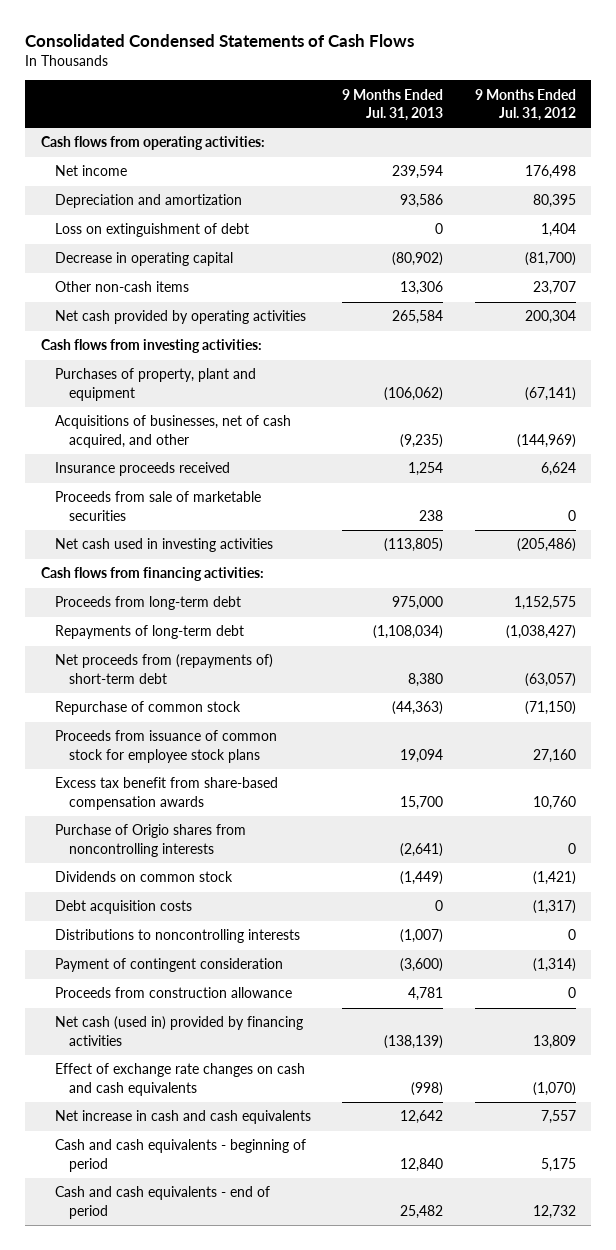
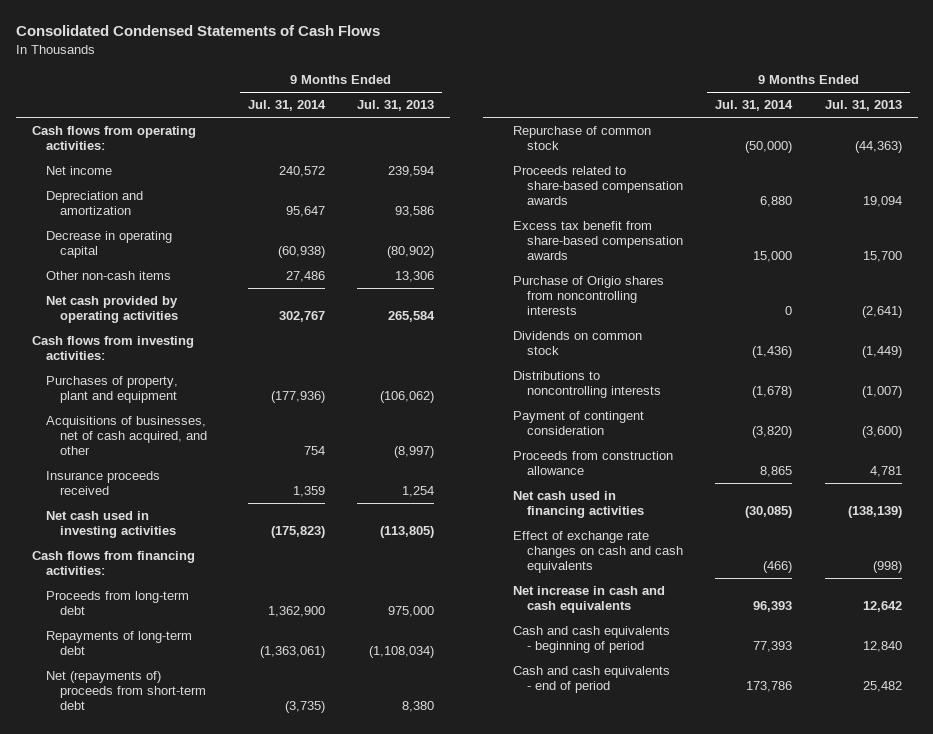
- | 9 Months Ended Jul. 31, 2013 | 9 Months Ended Jul. 31, 2012
+ | 9 Months Ended Jul. 31, 2014 | 9 Months Ended Jul. 31, 2013
- Loss on extinguishment of debt | 0 | 1,404
- Acquisitions of businesses, net of cash acquired, and other | (9,235) | (144,969)
+ Acquisitions of businesses, net of cash acquired, and other | 754 | (8,997)
- Proceeds from sale of marketable securities | 238 | 0
- Net proceeds from (repayments of) short-term debt | 8,380 | (63,057)
+ Net (repayments of) proceeds from short-term debt | (3,735) | 8,380
- Proceeds from issuance of common stock for employee stock plans | 19,094 | 27,160
+ Proceeds related to share-based compensation awards | 6,880 | 19,094
- Debt acquisition costs | 0 | (1,317)
- Net cash (used in) provided by financing activities | (138,139) | 13,809
+ Net cash used in financing activities | (30,085) | (138,139)

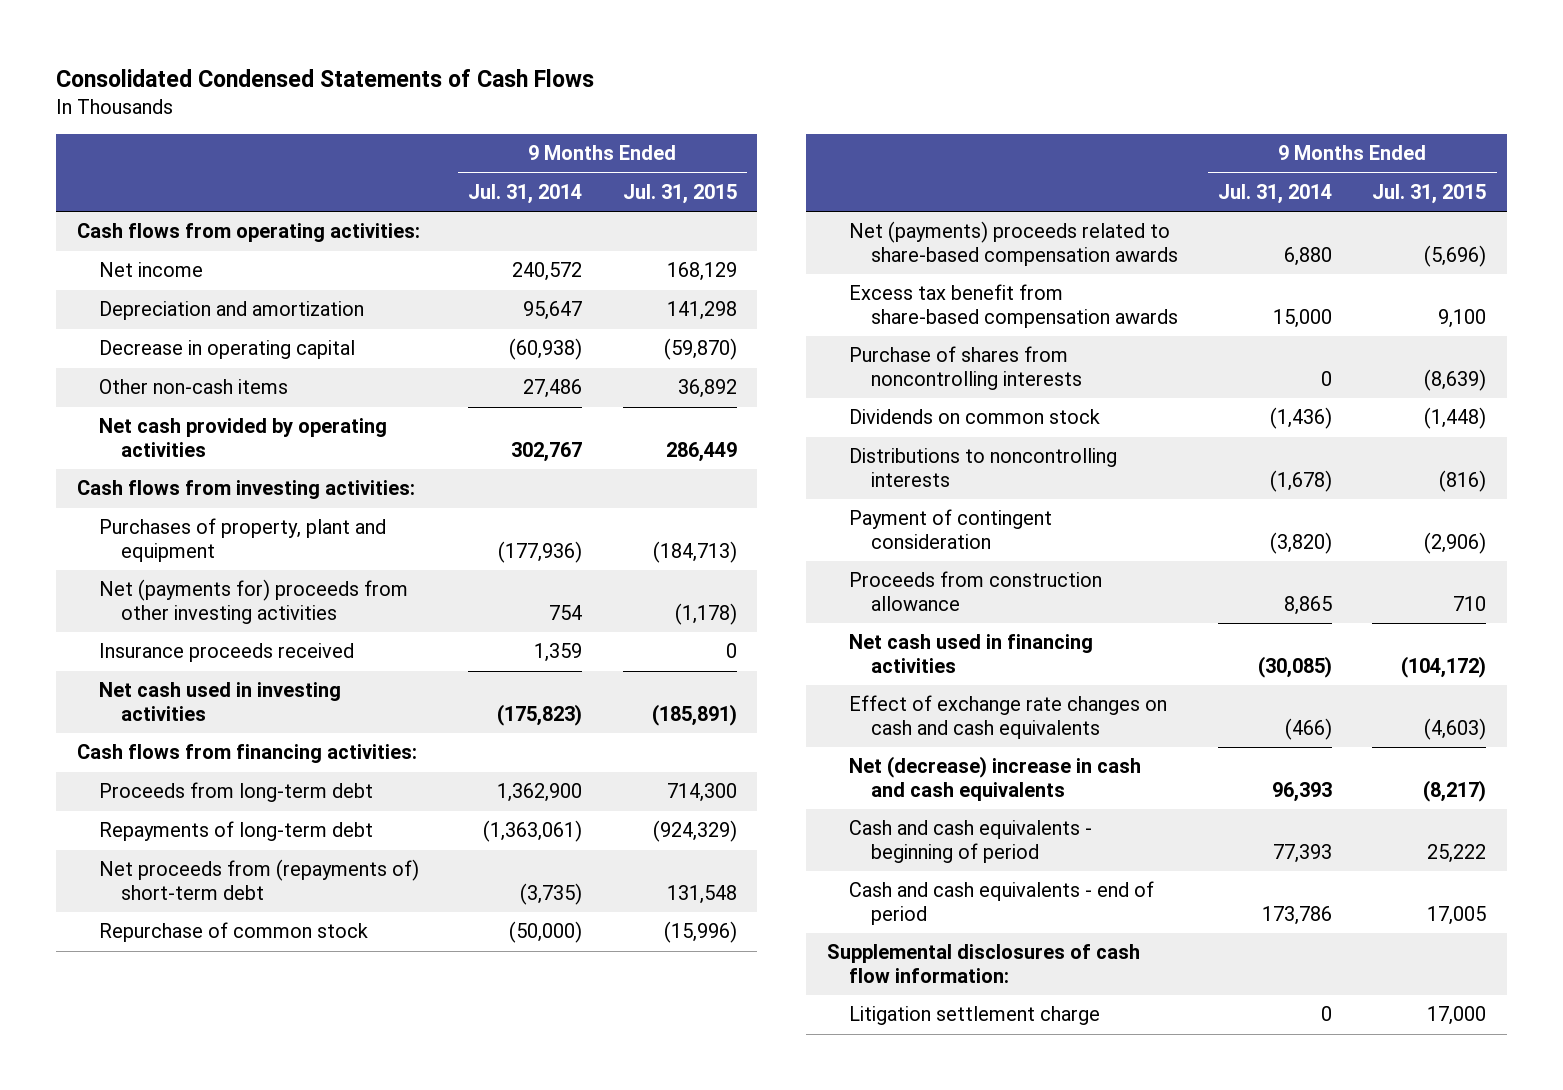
- | 9 Months Ended Jul. 31, 2014 | 9 Months Ended Jul. 31, 2013
+ | 9 Months Ended Jul. 31, 2014 | 9 Months Ended Jul. 31, 2015
- Acquisitions of businesses, net of cash acquired, and other | 754 | (8,997)
+ Net (payments for) proceeds from other investing activities | 754 | (1,178)
- Net (repayments of) proceeds from short-term debt | (3,735) | 8,380
+ Net proceeds from (repayments of) short-term debt | (3,735) | 131,548
- Proceeds related to share-based compensation awards | 6,880 | 19,094
+ Net (payments) proceeds related to share-based compensation awards | 6,880 | (5,696)
- Purchase of Origio shares from noncontrolling interests | 0 | (2,641)
+ Purchase of shares from noncontrolling interests | 0 | (8,639)
- Net increase in cash and cash equivalents | 96,393 | 12,642
+ Net (decrease) increase in cash and cash equivalents | 96,393 | (8,217)
+ Supplemental disclosures of cash flow information:
+ Litigation settlement charge | 0 | 17,000

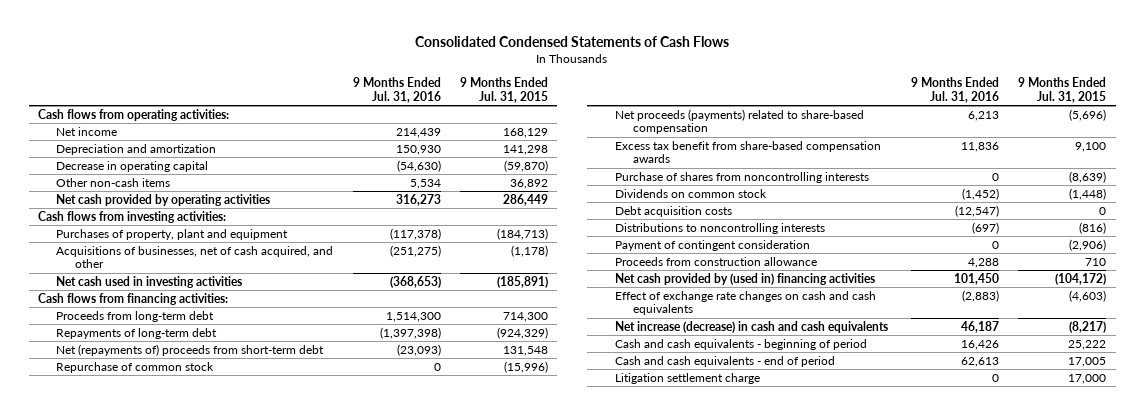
- | 9 Months Ended Jul. 31, 2014 | 9 Months Ended Jul. 31, 2015
+ | 9 Months Ended Jul. 31, 2016 | 9 Months Ended Jul. 31, 2015
- Net (payments for) proceeds from other investing activities | 754 | (1,178)
- Insurance proceeds received | 1,359 | 0
+ Acquisitions of businesses, net of cash acquired, and other | (251,275) | (1,178)
- Net proceeds from (repayments of) short-term debt | (3,735) | 131,548
+ Net (repayments of) proceeds from short-term debt | (23,093) | 131,548
- Net (payments) proceeds related to share-based compensation awards | 6,880 | (5,696)
+ Net proceeds (payments) related to share-based compensation | 6,213 | (5,696)
+ Debt acquisition costs | (12,547) | 0
- Net cash used in financing activities | (30,085) | (104,172)
+ Net cash provided by (used in) financing activities | 101,450 | (104,172)
- Net (decrease) increase in cash and cash equivalents | 96,393 | (8,217)
+ Net increase (decrease) in cash and cash equivalents | 46,187 | (8,217)
- Supplemental disclosures of cash flow information:

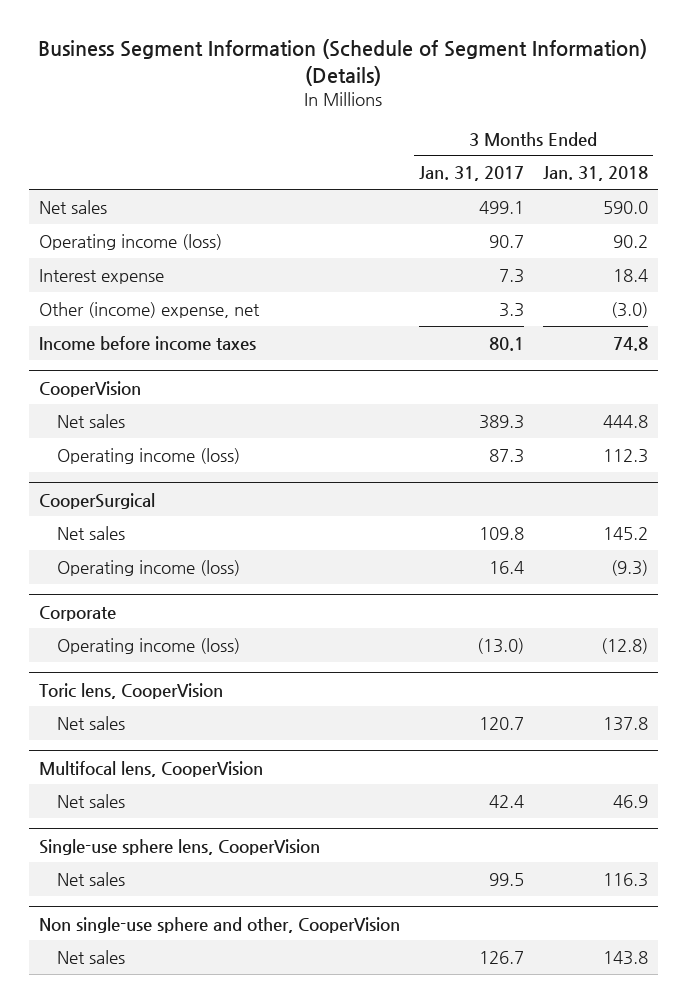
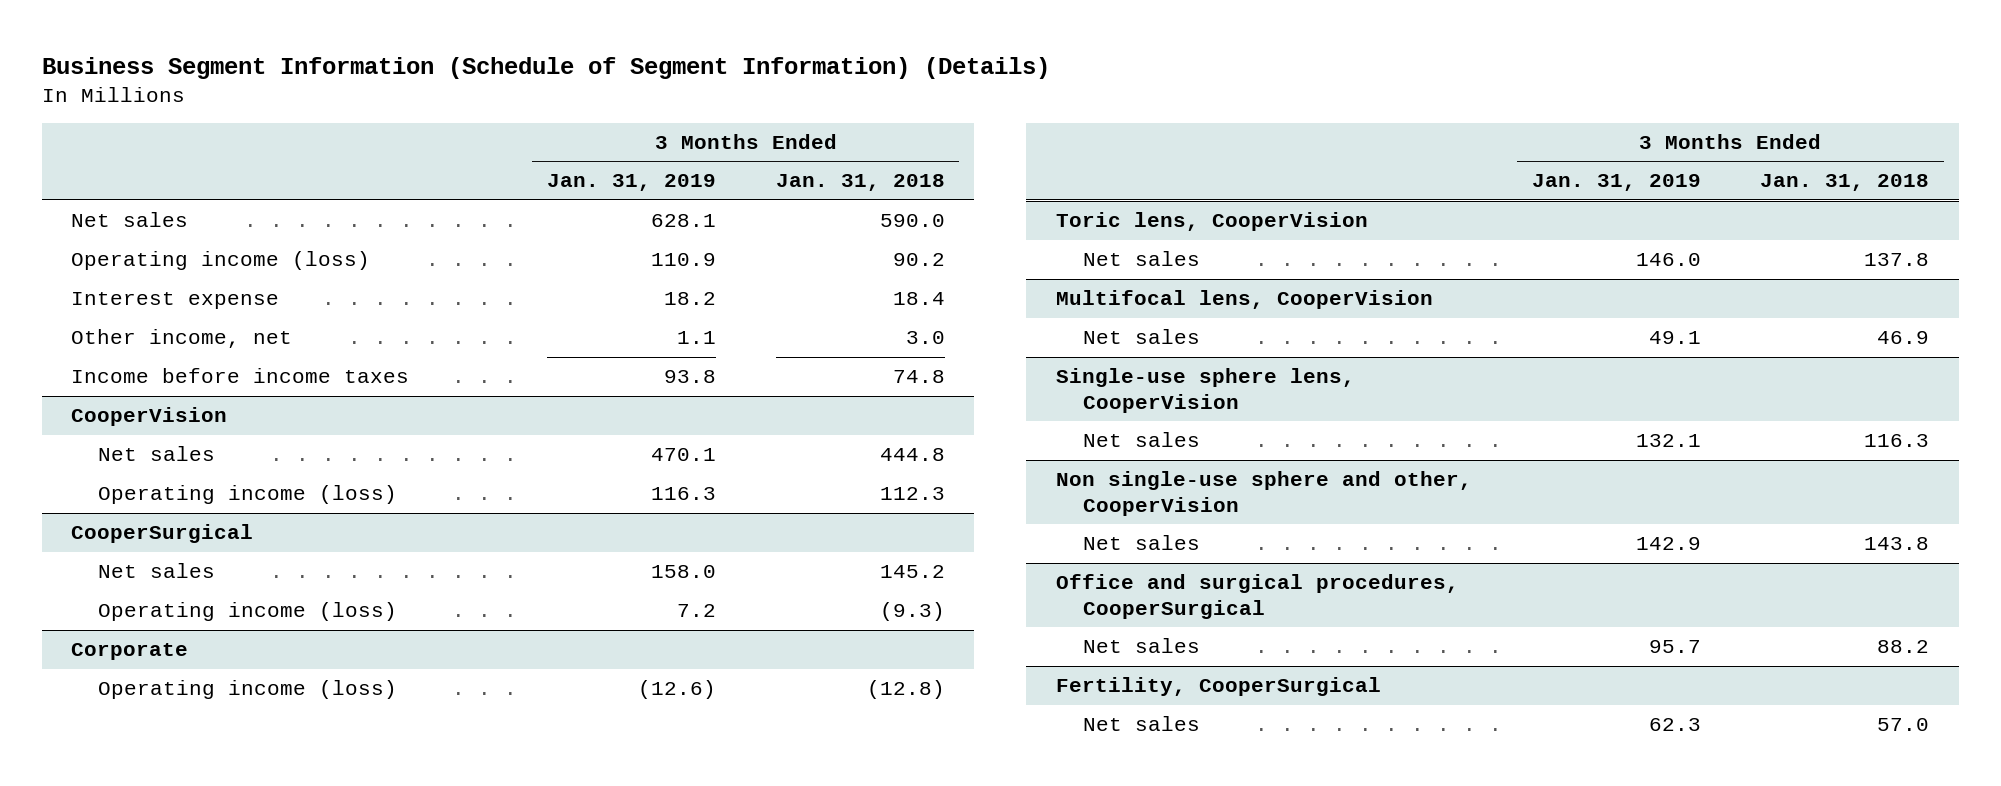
- | 3 Months Ended Jan. 31, 2017 | 3 Months Ended Jan. 31, 2018
+ | 3 Months Ended Jan. 31, 2019 | 3 Months Ended Jan. 31, 2018
- Other (income) expense, net | 3.3 | (3.0)
+ Other income, net | 1.1 | 3.0
+ Office and surgical procedures, CooperSurgical
+ Net sales | 95.7 | 88.2
+ Fertility, CooperSurgical
+ Net sales | 62.3 | 57.0

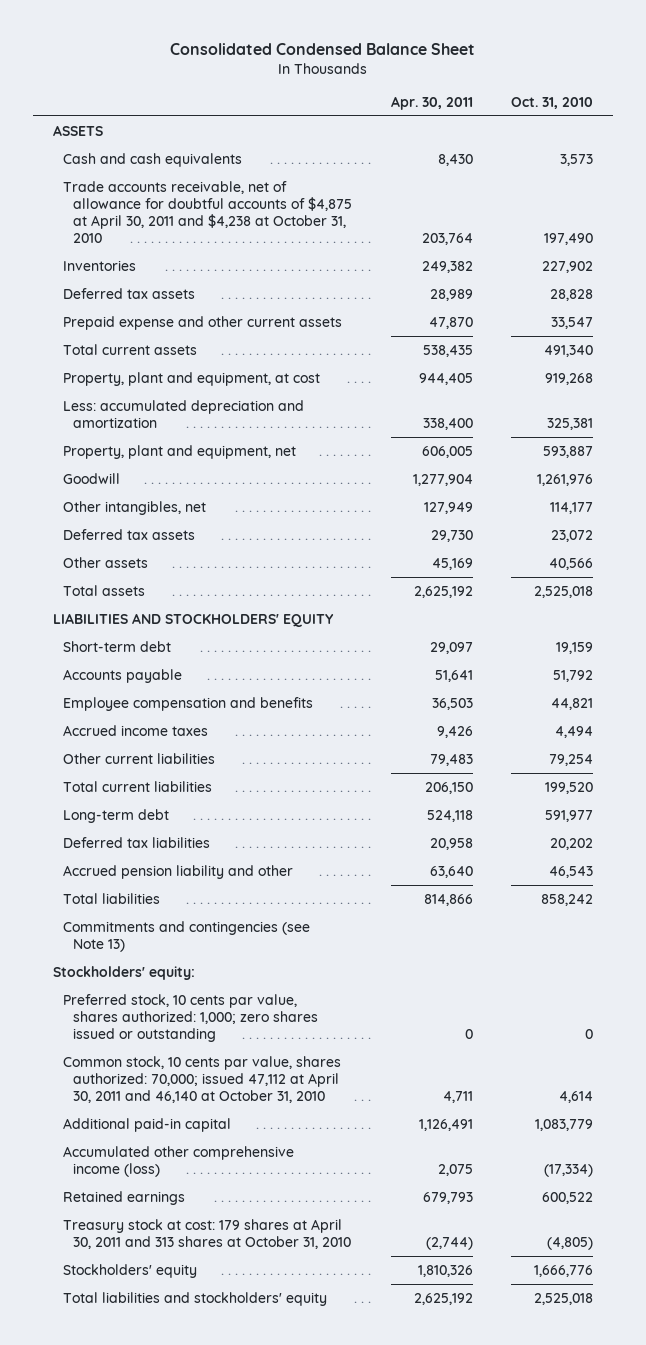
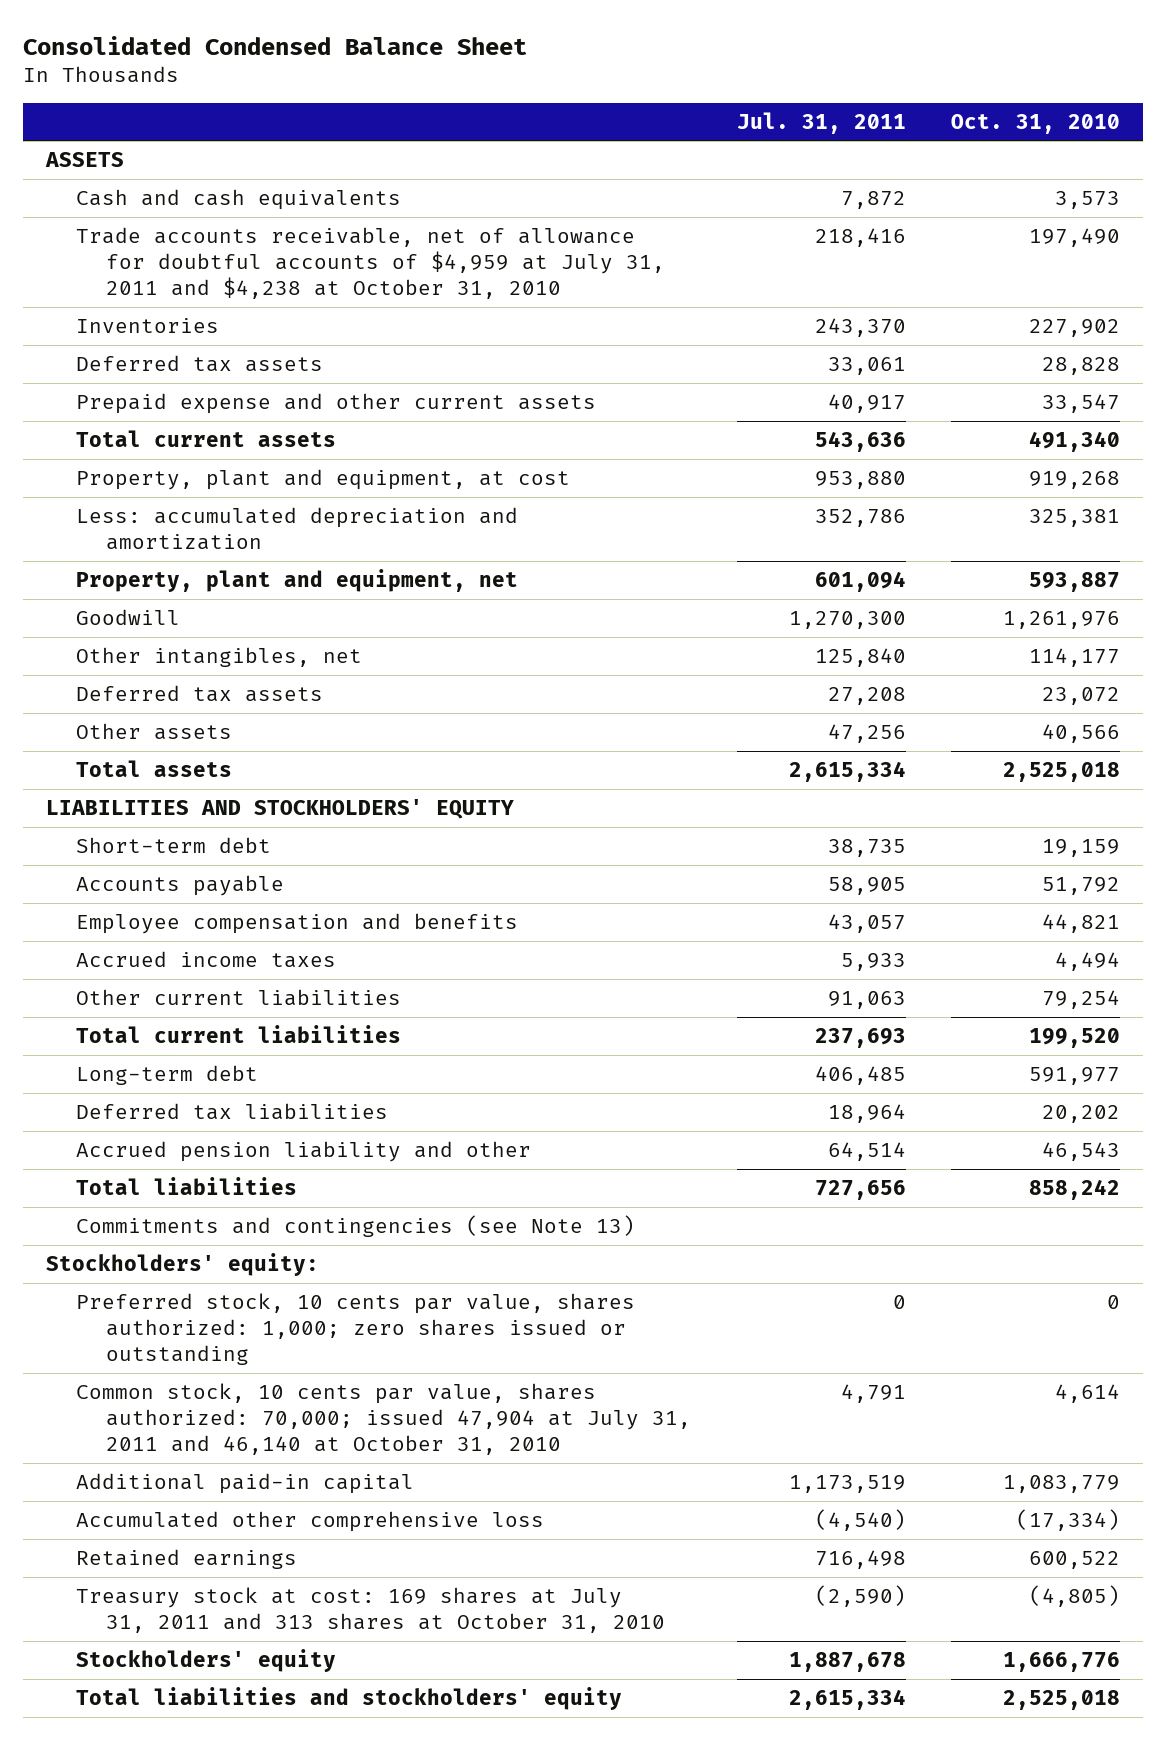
- | Apr. 30, 2011 | Oct. 31, 2010
+ | Jul. 31, 2011 | Oct. 31, 2010
- Trade accounts receivable, net of allowance for doubtful accounts of $4,875 at April 30, 2011 and $4,238 at October 31, 2010 | 203,764 | 197,490
+ Trade accounts receivable, net of allowance for doubtful accounts of $4,959 at July 31, 2011 and $4,238 at October 31, 2010 | 218,416 | 197,490
- Common stock, 10 cents par value, shares authorized: 70,000; issued 47,112 at April 30, 2011 and 46,140 at October 31, 2010 | 4,711 | 4,614
+ Common stock, 10 cents par value, shares authorized: 70,000; issued 47,904 at July 31, 2011 and 46,140 at October 31, 2010 | 4,791 | 4,614
- Accumulated other comprehensive income (loss) | 2,075 | (17,334)
+ Accumulated other comprehensive loss | (4,540) | (17,334)
- Treasury stock at cost: 179 shares at April 30, 2011 and 313 shares at October 31, 2010 | (2,744) | (4,805)
+ Treasury stock at cost: 169 shares at July 31, 2011 and 313 shares at October 31, 2010 | (2,590) | (4,805)

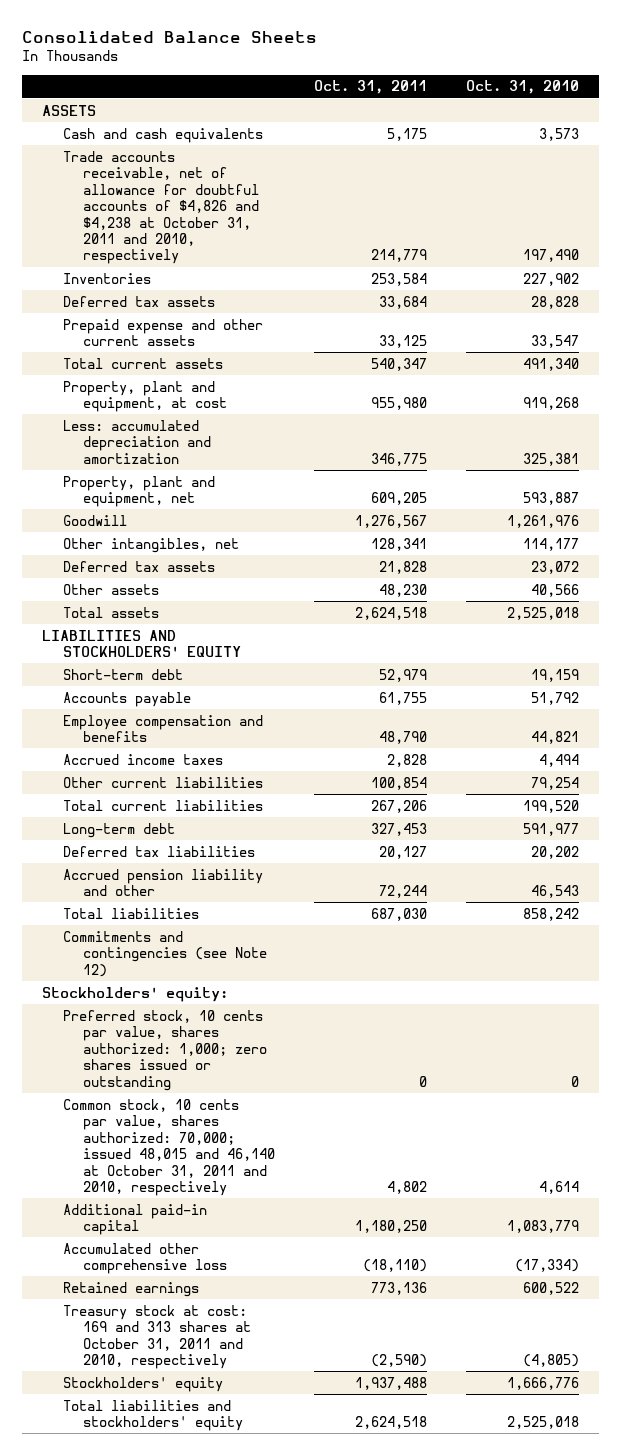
- Consolidated Condensed Balance Sheet
+ Consolidated Balance Sheets
- | Jul. 31, 2011 | Oct. 31, 2010
+ | Oct. 31, 2011 | Oct. 31, 2010
- Trade accounts receivable, net of allowance for doubtful accounts of $4,959 at July 31, 2011 and $4,238 at October 31, 2010 | 218,416 | 197,490
+ Trade accounts receivable, net of allowance for doubtful accounts of $4,826 and $4,238 at October 31, 2011 and 2010, respectively | 214,779 | 197,490
- Commitments and contingencies (see Note 13)
+ Commitments and contingencies (see Note 12)
- Common stock, 10 cents par value, shares authorized: 70,000; issued 47,904 at July 31, 2011 and 46,140 at October 31, 2010 | 4,791 | 4,614
+ Common stock, 10 cents par value, shares authorized: 70,000; issued 48,015 and 46,140 at October 31, 2011 and 2010, respectively | 4,802 | 4,614
- Treasury stock at cost: 169 shares at July 31, 2011 and 313 shares at October 31, 2010 | (2,590) | (4,805)
+ Treasury stock at cost: 169 and 313 shares at October 31, 2011 and 2010, respectively | (2,590) | (4,805)

